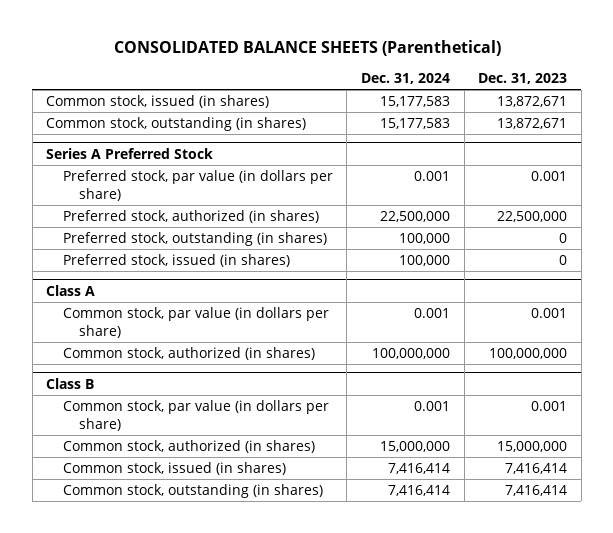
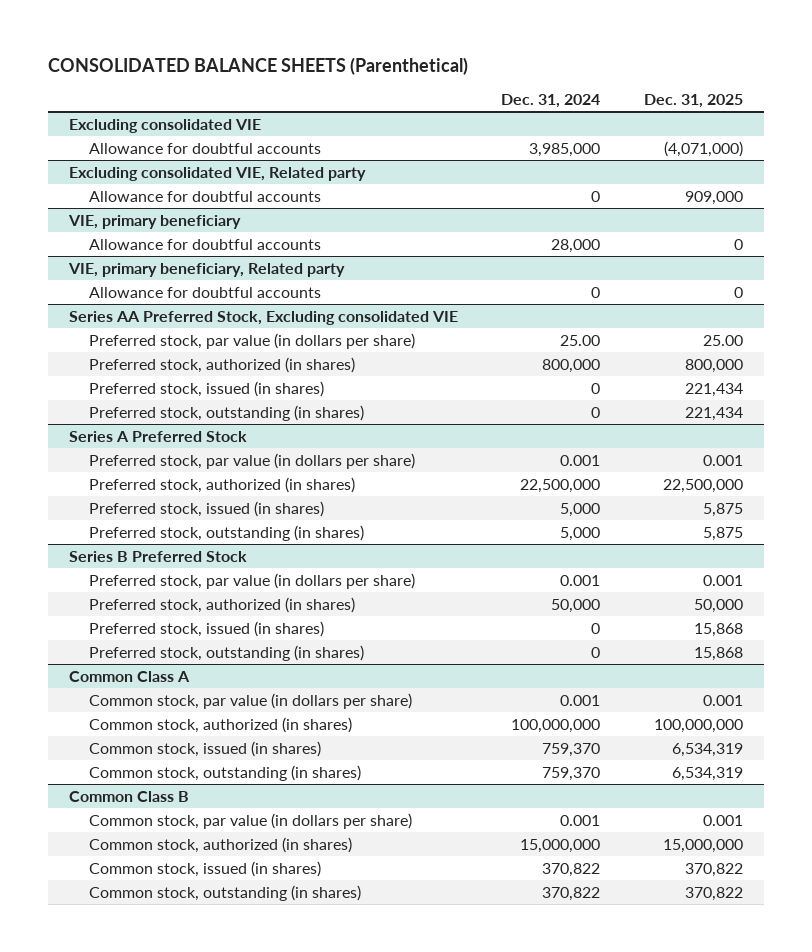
- | Dec. 31, 2024 | Dec. 31, 2023
+ | Dec. 31, 2024 | Dec. 31, 2025
- Common stock, issued (in shares) | 15,177,583 | 13,872,671
- Common stock, outstanding (in shares) | 15,177,583 | 13,872,671
+ Excluding consolidated VIE
+ Allowance for doubtful accounts | 3,985,000 | (4,071,000)
+ Excluding consolidated VIE, Related party
+ Allowance for doubtful accounts | 0 | 909,000
+ VIE, primary beneficiary
+ Allowance for doubtful accounts | 28,000 | 0
+ VIE, primary beneficiary, Related party
+ Allowance for doubtful accounts | 0 | 0
+ Series AA Preferred Stock, Excluding consolidated VIE
+ Preferred stock, par value (in dollars per share) | 25.00 | 25.00
+ Preferred stock, authorized (in shares) | 800,000 | 800,000
+ Preferred stock, issued (in shares) | 0 | 221,434
+ Preferred stock, outstanding (in shares) | 0 | 221,434
@ Series A Preferred Stock
- Preferred stock, outstanding (in shares) | 100,000 | 0
- Preferred stock, issued (in shares) | 100,000 | 0
- Class A
@ Series A Preferred Stock
+ Preferred stock, issued (in shares) | 5,000 | 5,875
+ Preferred stock, outstanding (in shares) | 5,000 | 5,875
+ Series B Preferred Stock
+ Preferred stock, par value (in dollars per share) | 0.001 | 0.001
+ Preferred stock, authorized (in shares) | 50,000 | 50,000
+ Preferred stock, issued (in shares) | 0 | 15,868
+ Preferred stock, outstanding (in shares) | 0 | 15,868
+ Common Class A
- Class B
+ Common stock, issued (in shares) | 759,370 | 6,534,319
+ Common stock, outstanding (in shares) | 759,370 | 6,534,319
+ Common Class B
- Common stock, issued (in shares) | 7,416,414 | 7,416,414
- Common stock, outstanding (in shares) | 7,416,414 | 7,416,414
+ Common stock, issued (in shares) | 370,822 | 370,822
+ Common stock, outstanding (in shares) | 370,822 | 370,822

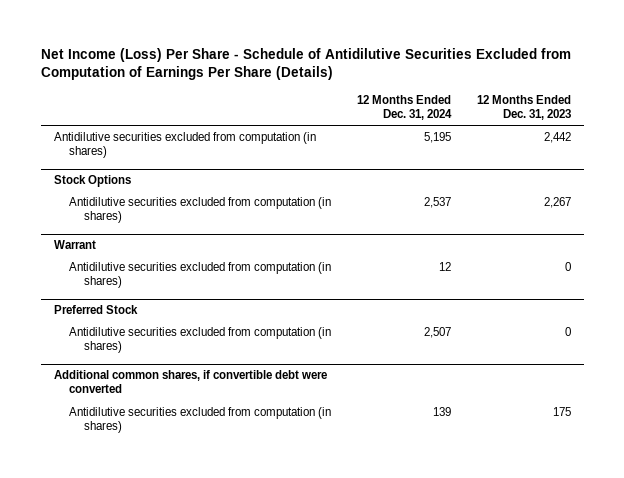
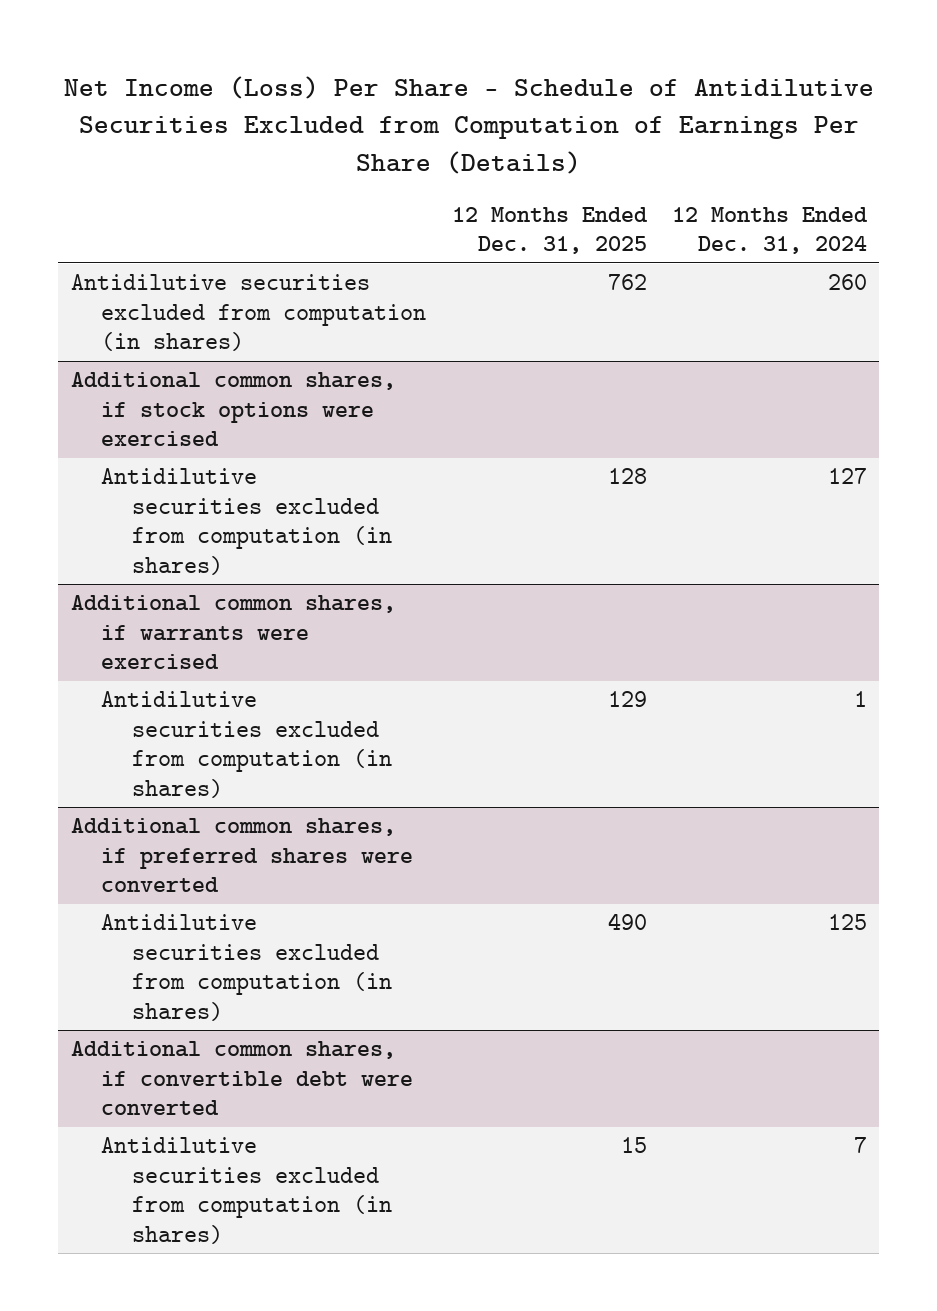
- | 12 Months Ended Dec. 31, 2024 | 12 Months Ended Dec. 31, 2023
+ | 12 Months Ended Dec. 31, 2025 | 12 Months Ended Dec. 31, 2024
- Antidilutive securities excluded from computation (in shares) | 5,195 | 2,442
- Stock Options
- Antidilutive securities excluded from computation (in shares) | 2,537 | 2,267
- Warrant
- Antidilutive securities excluded from computation (in shares) | 12 | 0
- Preferred Stock
- Antidilutive securities excluded from computation (in shares) | 2,507 | 0
+ Antidilutive securities excluded from computation (in shares) | 762 | 260
+ Additional common shares, if stock options were exercised
+ Antidilutive securities excluded from computation (in shares) | 128 | 127
+ Additional common shares, if warrants were exercised
+ Antidilutive securities excluded from computation (in shares) | 129 | 1
+ Additional common shares, if preferred shares were converted
+ Antidilutive securities excluded from computation (in shares) | 490 | 125
@ Additional common shares, if convertible debt were converted
- Antidilutive securities excluded from computation (in shares) | 139 | 175
+ Antidilutive securities excluded from computation (in shares) | 15 | 7

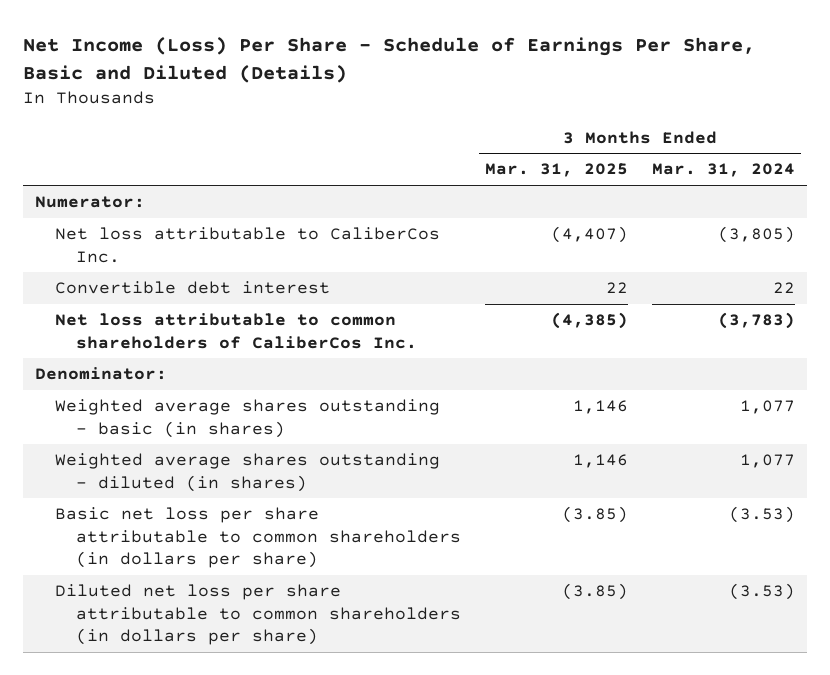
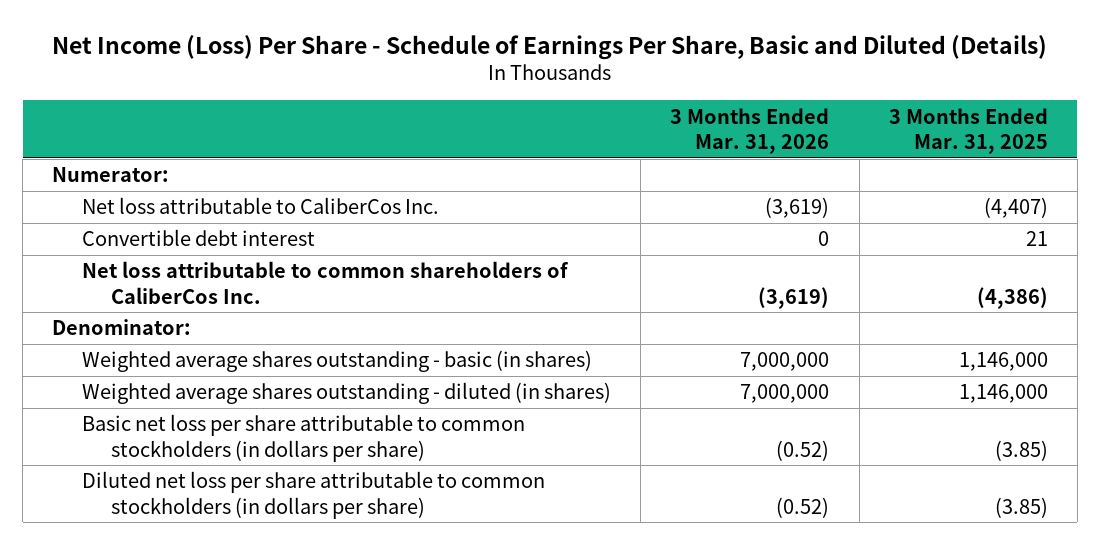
- | 3 Months Ended Mar. 31, 2025 | 3 Months Ended Mar. 31, 2024
+ | 3 Months Ended Mar. 31, 2026 | 3 Months Ended Mar. 31, 2025
- Convertible debt interest | 22 | 22
- Net loss attributable to common shareholders of CaliberCos Inc. | (4,385) | (3,783)
+ Convertible debt interest | 0 | 21
+ Net loss attributable to common shareholders of CaliberCos Inc. | (3,619) | (4,386)
- Weighted average shares outstanding - basic (in shares) | 1,146 | 1,077
- Weighted average shares outstanding - diluted (in shares) | 1,146 | 1,077
- Basic net loss per share attributable to common shareholders (in dollars per share) | (3.85) | (3.53)
- Diluted net loss per share attributable to common shareholders (in dollars per share) | (3.85) | (3.53)
+ Weighted average shares outstanding - basic (in shares) | 7,000,000 | 1,146,000
+ Weighted average shares outstanding - diluted (in shares) | 7,000,000 | 1,146,000
+ Basic net loss per share attributable to common stockholders (in dollars per share) | (0.52) | (3.85)
+ Diluted net loss per share attributable to common stockholders (in dollars per share) | (0.52) | (3.85)

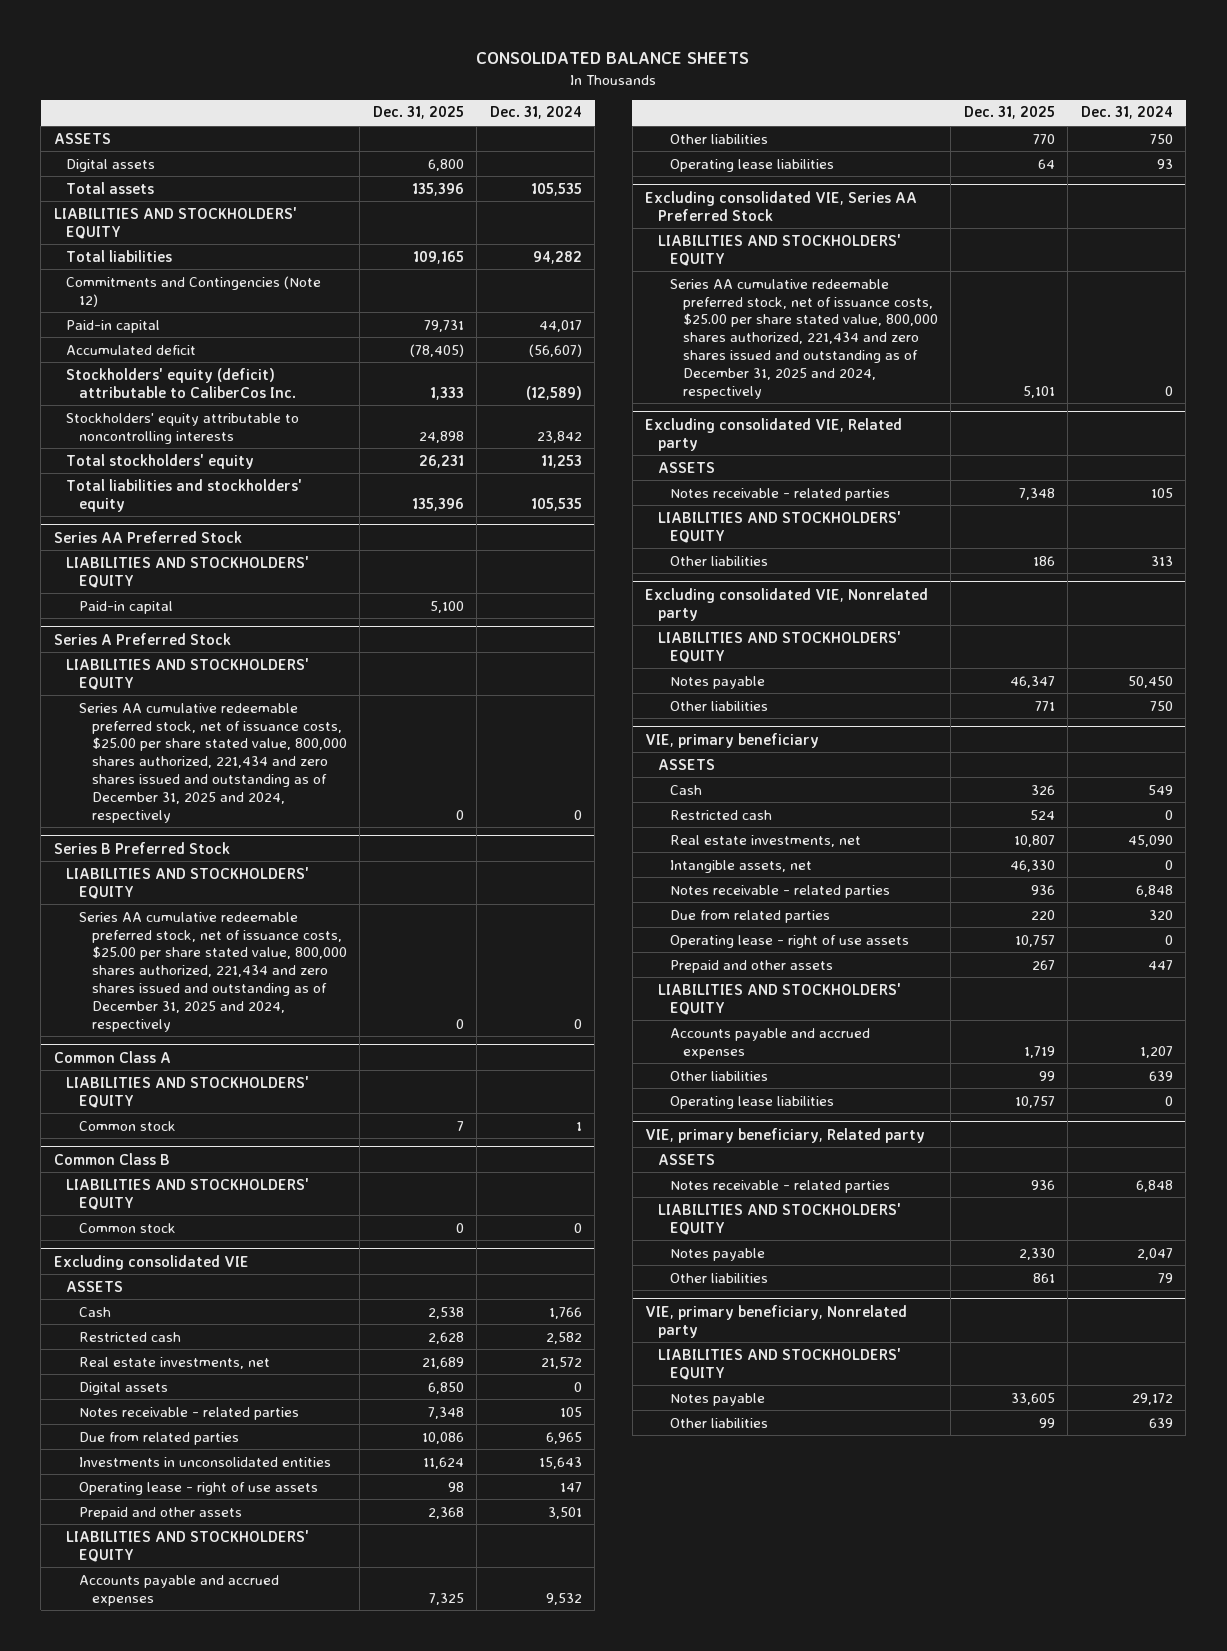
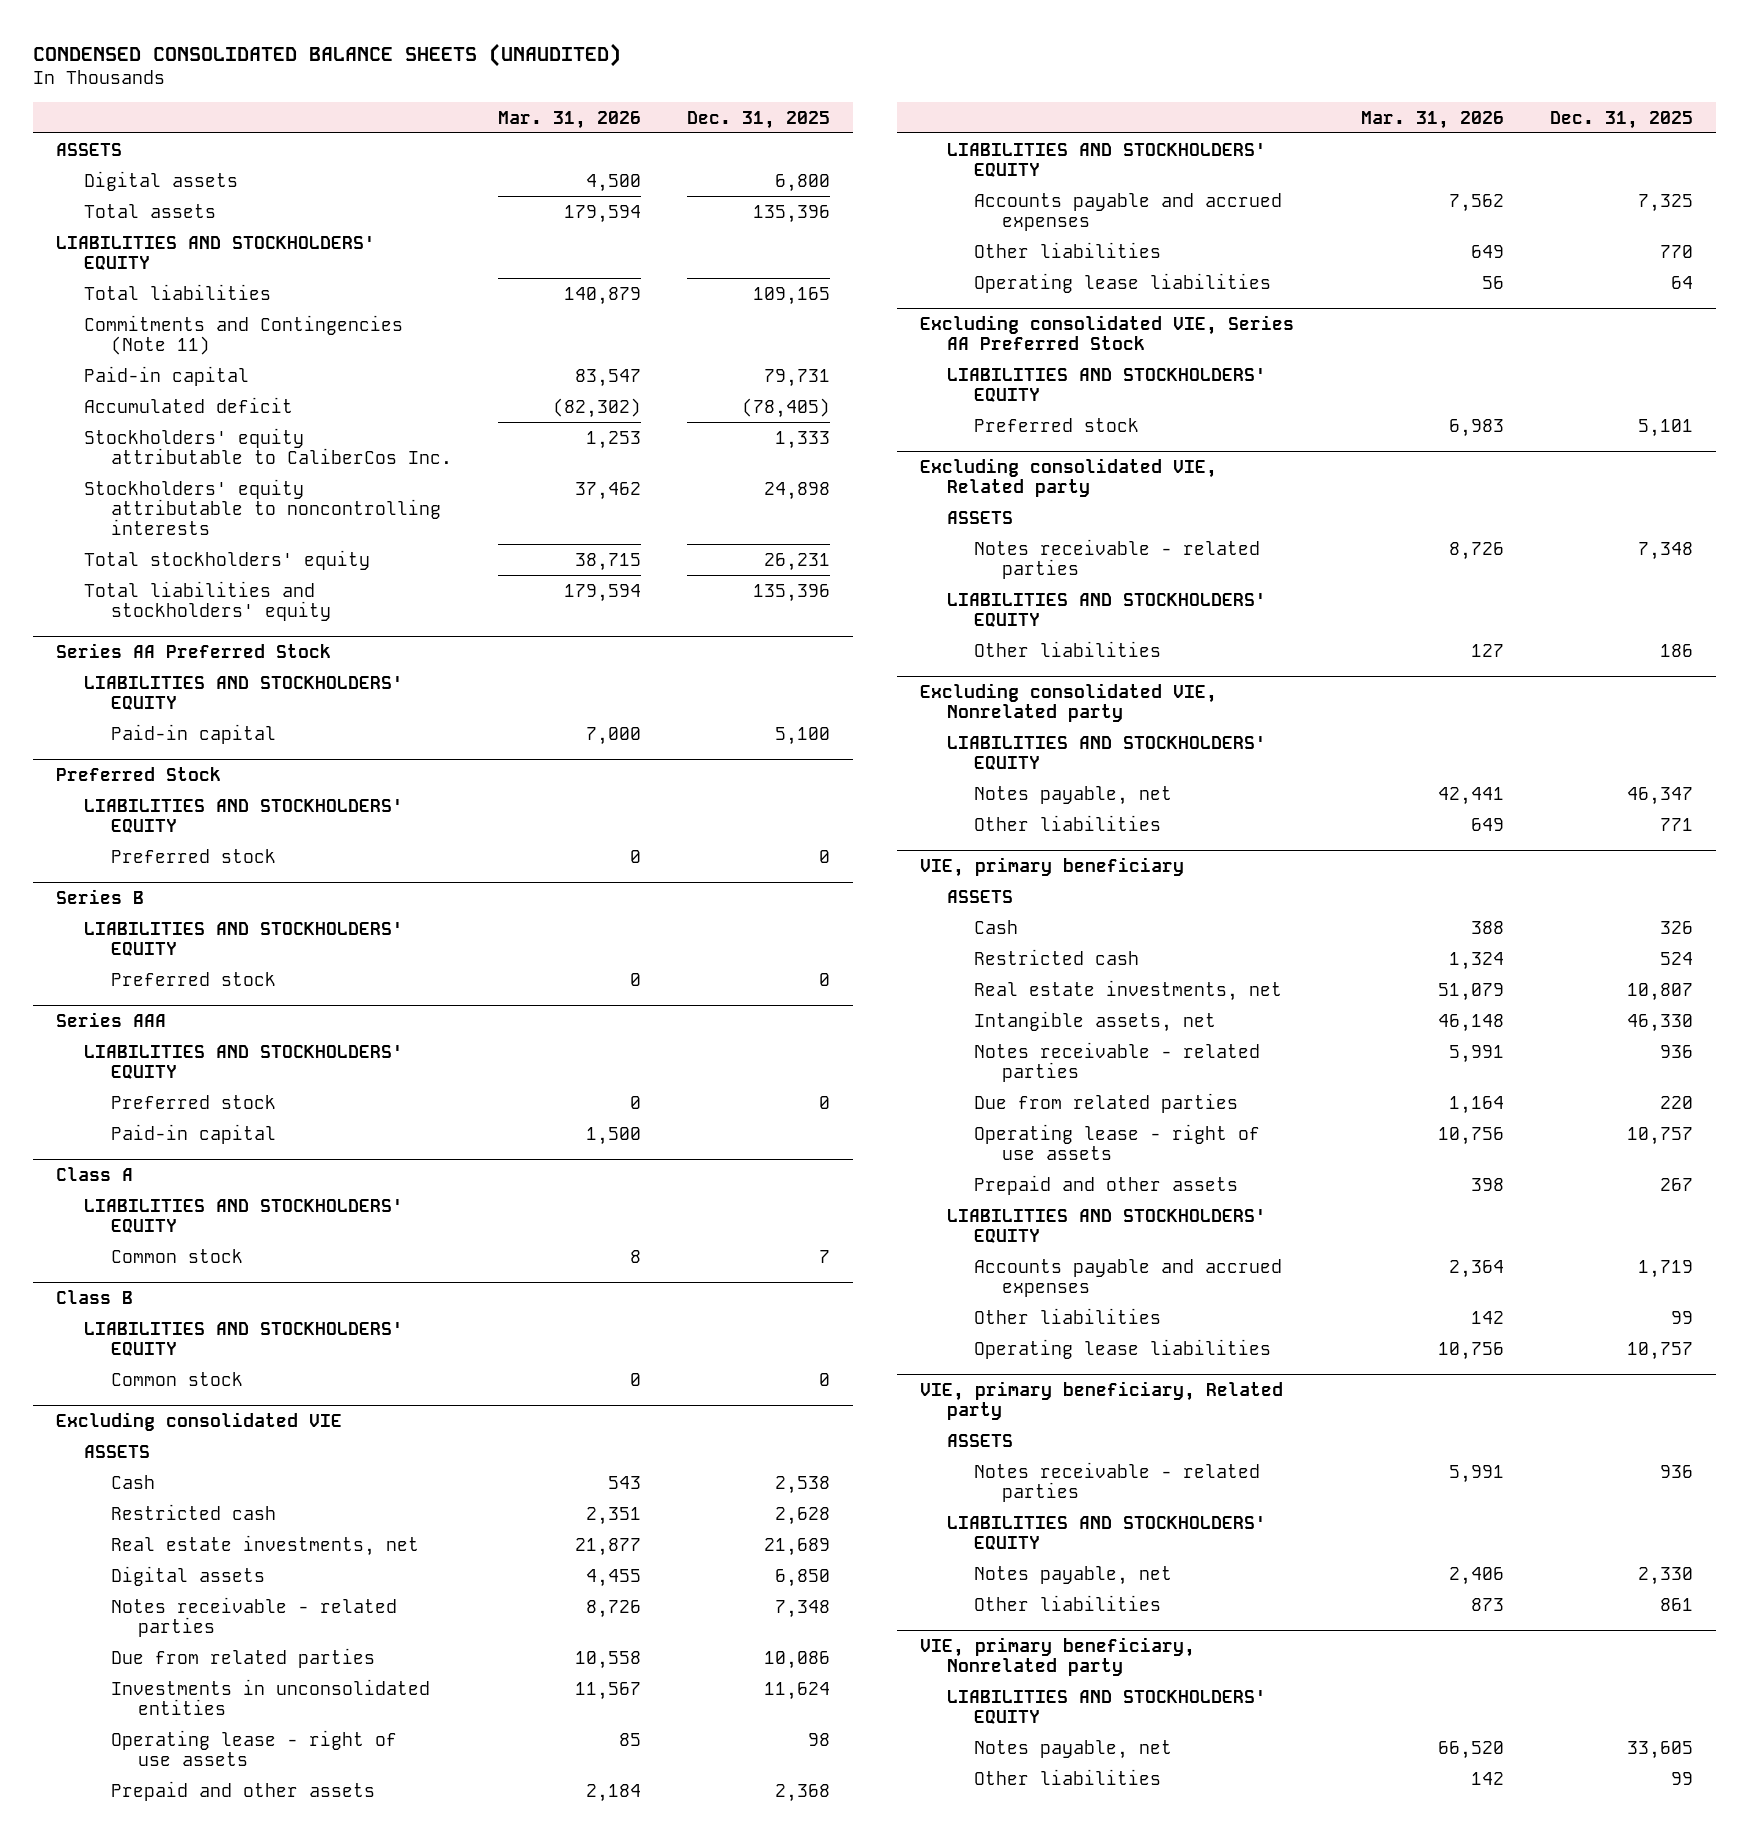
- CONSOLIDATED BALANCE SHEETS
+ CONDENSED CONSOLIDATED BALANCE SHEETS (UNAUDITED)
- | Dec. 31, 2025 | Dec. 31, 2024
+ | Mar. 31, 2026 | Dec. 31, 2025
- Commitments and Contingencies (Note 12)
+ Commitments and Contingencies (Note 11)
- Stockholders' equity (deficit) attributable to CaliberCos Inc. | 1,333 | (12,589)
+ Stockholders' equity attributable to CaliberCos Inc. | 1,253 | 1,333
- Series A Preferred Stock
+ Preferred Stock
- Series AA cumulative redeemable preferred stock, net of issuance costs, $25.00 per share stated value, 800,000 shares authorized, 221,434 and zero shares issued and outstanding as of December 31, 2025 and 2024, respectively | 0 | 0
- Series B Preferred Stock
+ Preferred stock | 0 | 0
+ Series B
- Series AA cumulative redeemable preferred stock, net of issuance costs, $25.00 per share stated value, 800,000 shares authorized, 221,434 and zero shares issued and outstanding as of December 31, 2025 and 2024, respectively | 0 | 0
- Common Class A
+ Preferred stock | 0 | 0
+ Series AAA
+ Preferred stock | 0 | 0
+ Paid-in capital | 1,500 |
+ Class A
+ LIABILITIES AND STOCKHOLDERS' EQUITY
- Common Class B
+ Class B
@ Excluding consolidated VIE, Series AA Preferred Stock
- Series AA cumulative redeemable preferred stock, net of issuance costs, $25.00 per share stated value, 800,000 shares authorized, 221,434 and zero shares issued and outstanding as of December 31, 2025 and 2024, respectively | 5,101 | 0
+ Preferred stock | 6,983 | 5,101
@ Excluding consolidated VIE, Nonrelated party
- Notes payable | 46,347 | 50,450
+ Notes payable, net | 42,441 | 46,347
@ VIE, primary beneficiary, Related party
- Notes payable | 2,330 | 2,047
+ Notes payable, net | 2,406 | 2,330
@ VIE, primary beneficiary, Nonrelated party
- Notes payable | 33,605 | 29,172
+ Notes payable, net | 66,520 | 33,605

